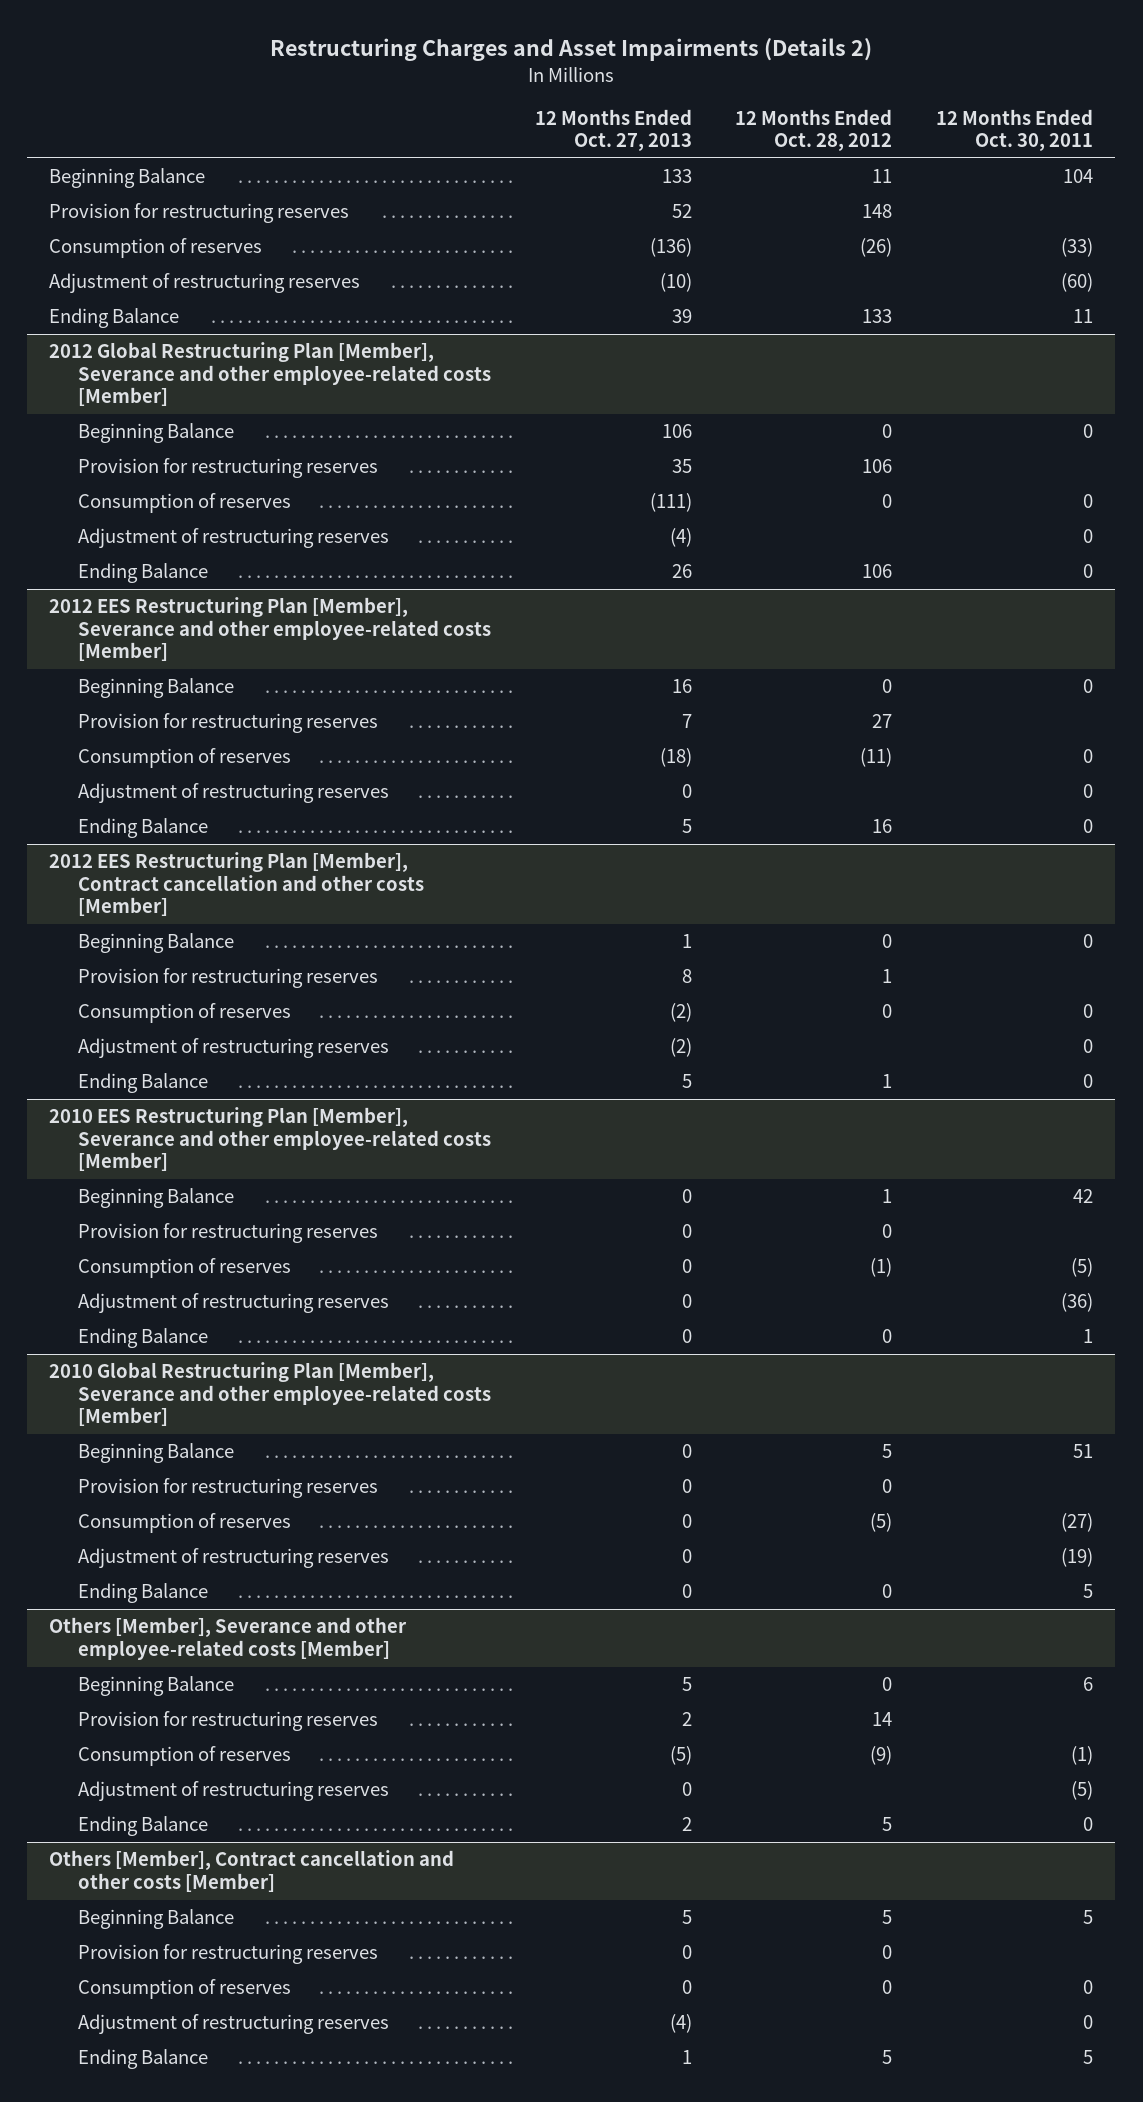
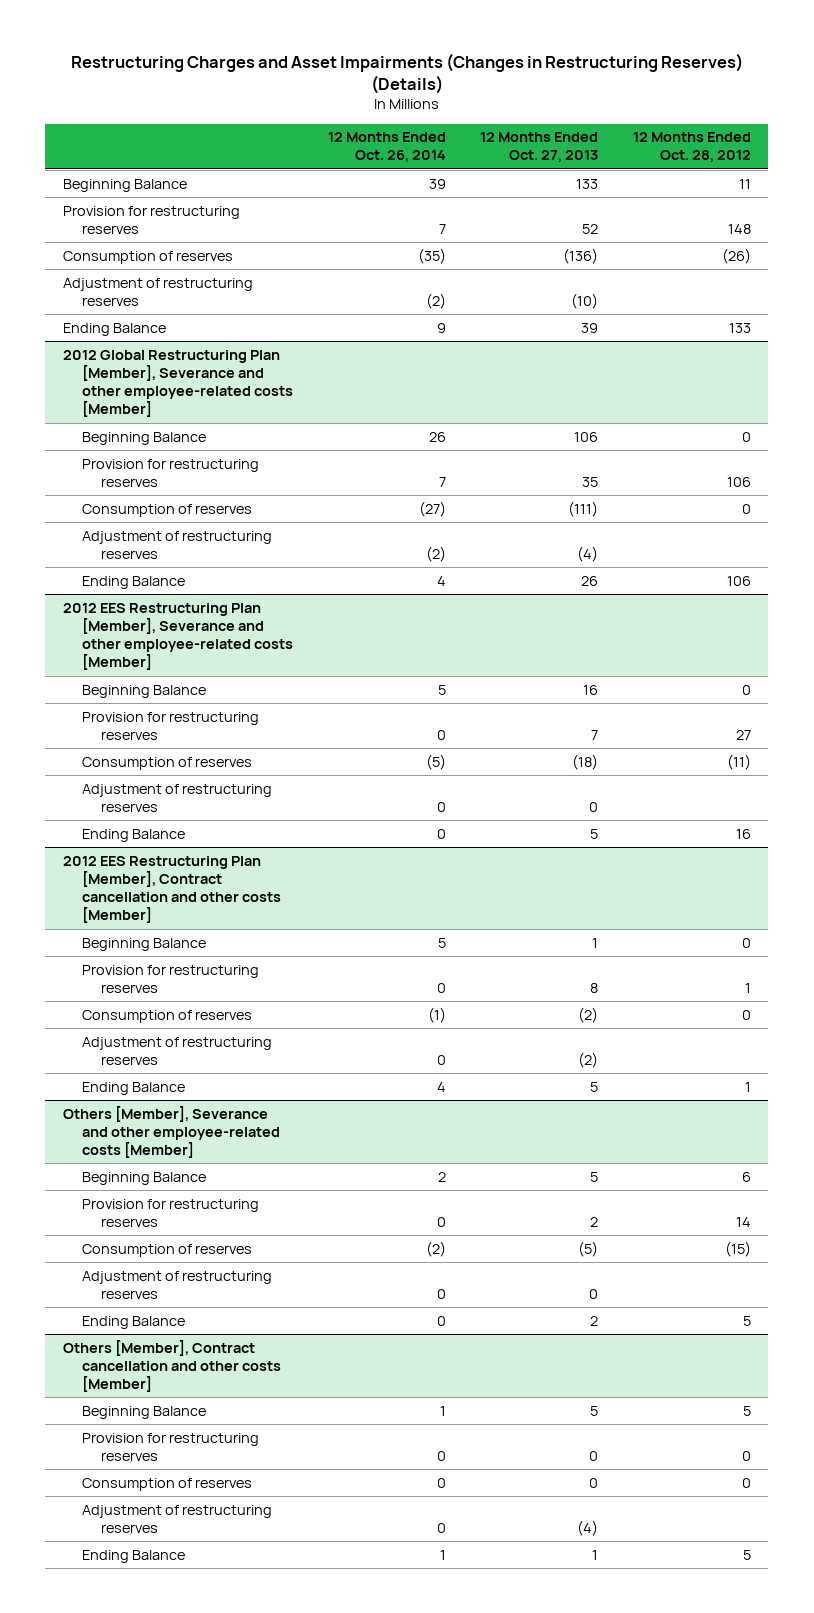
- Restructuring Charges and Asset Impairments (Details 2)
+ Restructuring Charges and Asset Impairments (Changes in Restructuring Reserves) (Details)
- | 12 Months Ended Oct. 27, 2013 | 12 Months Ended Oct. 28, 2012 | 12 Months Ended Oct. 30, 2011
+ | 12 Months Ended Oct. 26, 2014 | 12 Months Ended Oct. 27, 2013 | 12 Months Ended Oct. 28, 2012
- 2010 EES Restructuring Plan [Member], Severance and other employee-related costs [Member]
- Beginning Balance | 0 | 1 | 42
- Provision for restructuring reserves | 0 | 0 |
- Consumption of reserves | 0 | (1) | (5)
- Adjustment of restructuring reserves | 0 | | (36)
- Ending Balance | 0 | 0 | 1
- 2010 Global Restructuring Plan [Member], Severance and other employee-related costs [Member]
- Beginning Balance | 0 | 5 | 51
- Provision for restructuring reserves | 0 | 0 |
- Consumption of reserves | 0 | (5) | (27)
- Adjustment of restructuring reserves | 0 | | (19)
- Ending Balance | 0 | 0 | 5
@ Others [Member], Severance and other employee-related costs [Member]
- Beginning Balance | 5 | 0 | 6
+ Beginning Balance | 2 | 5 | 6
- Consumption of reserves | (5) | (9) | (1)
+ Consumption of reserves | (2) | (5) | (15)

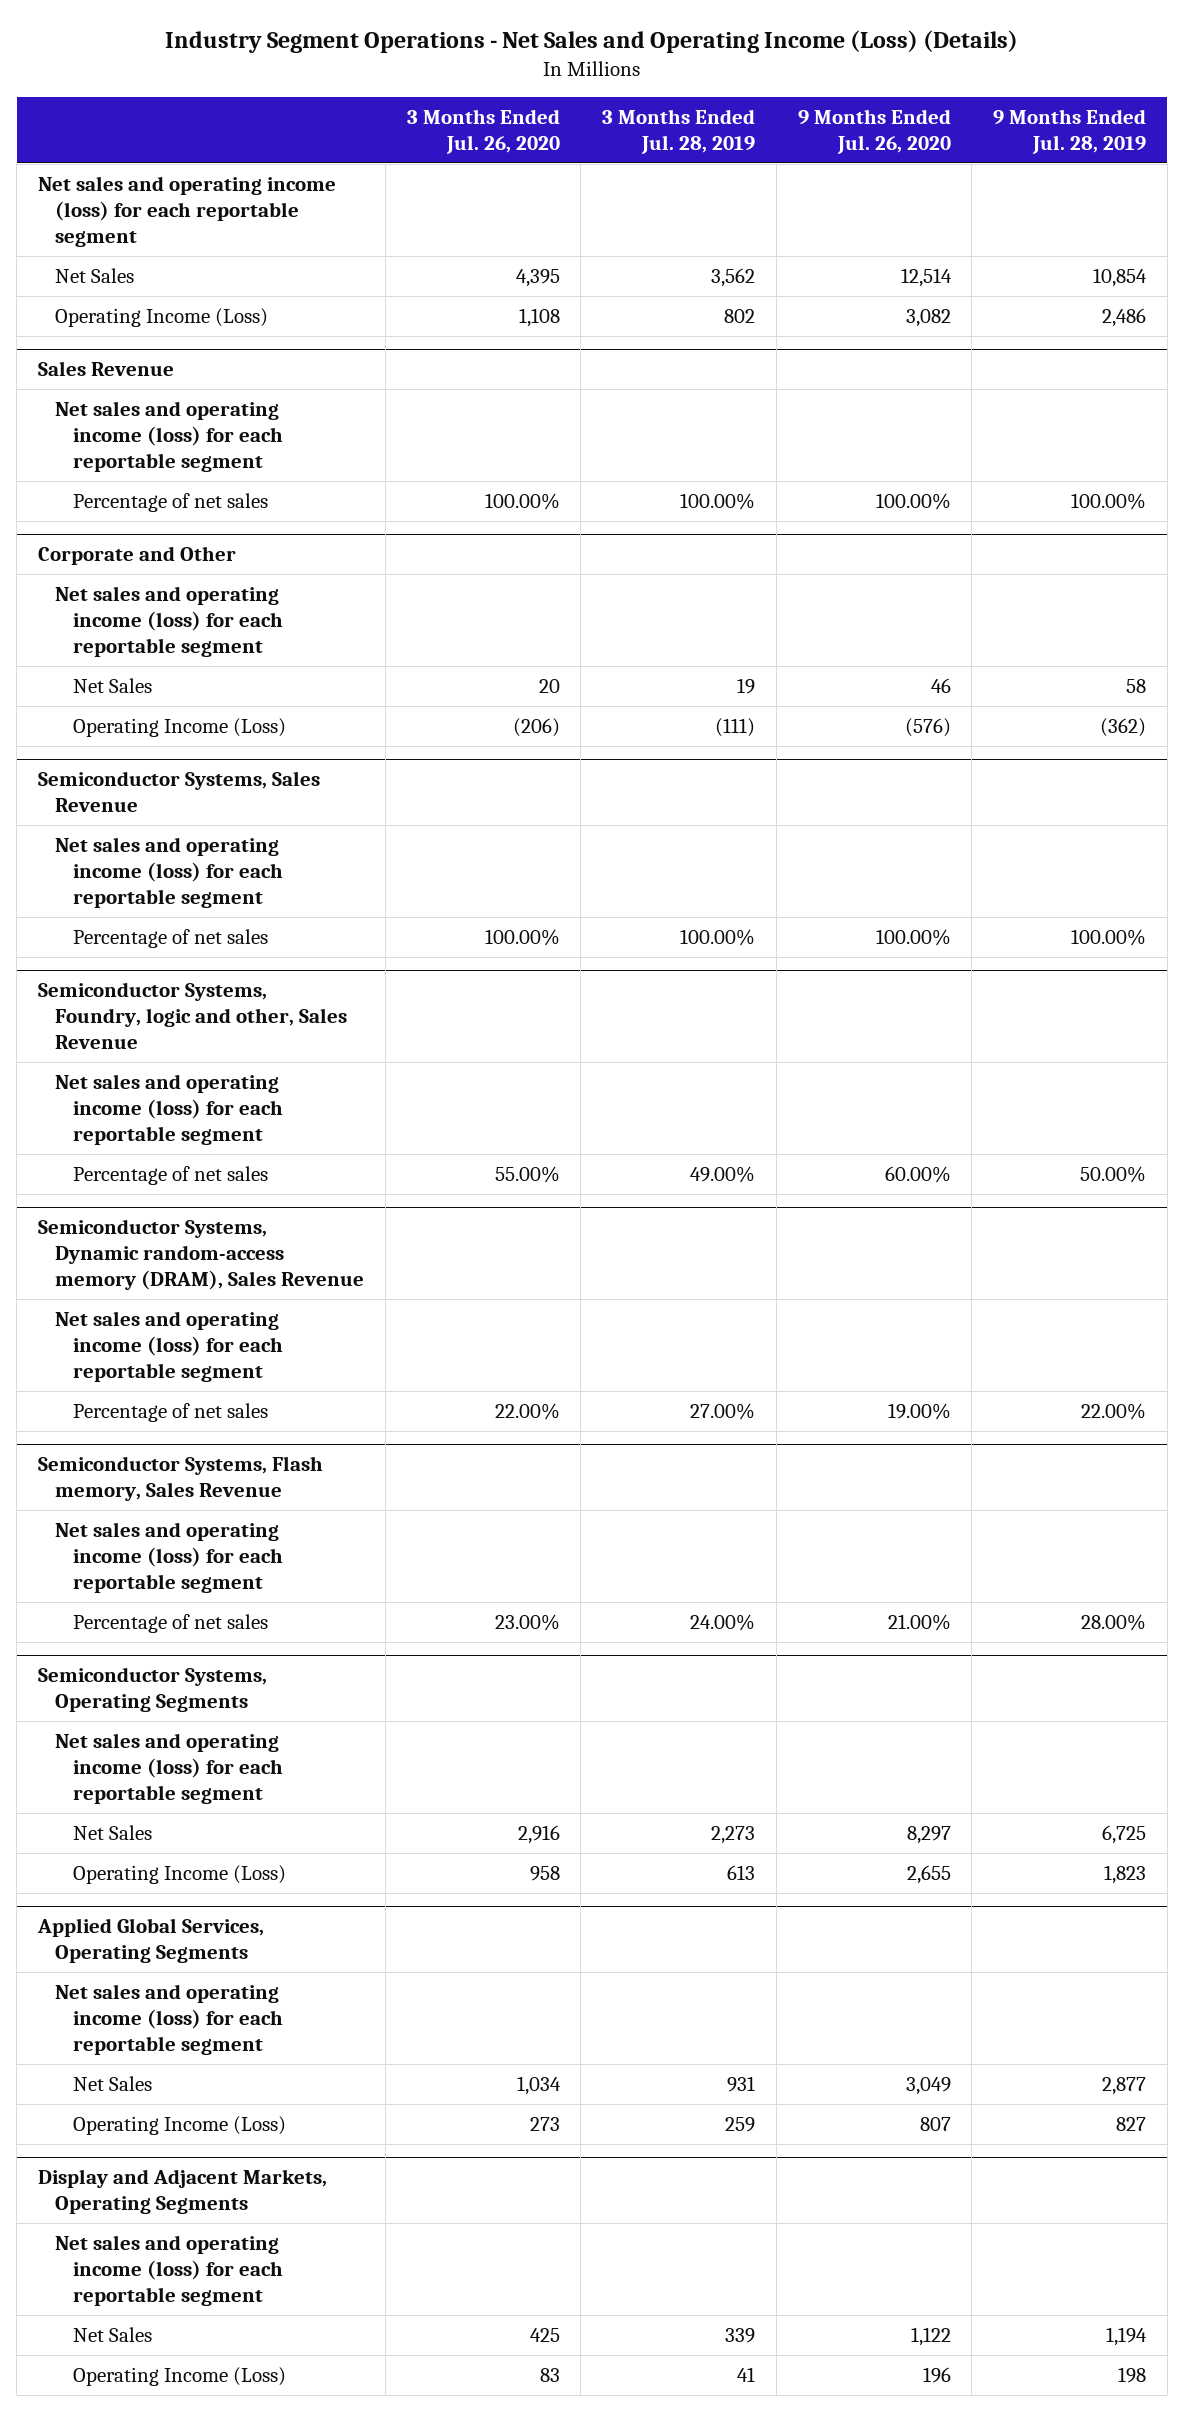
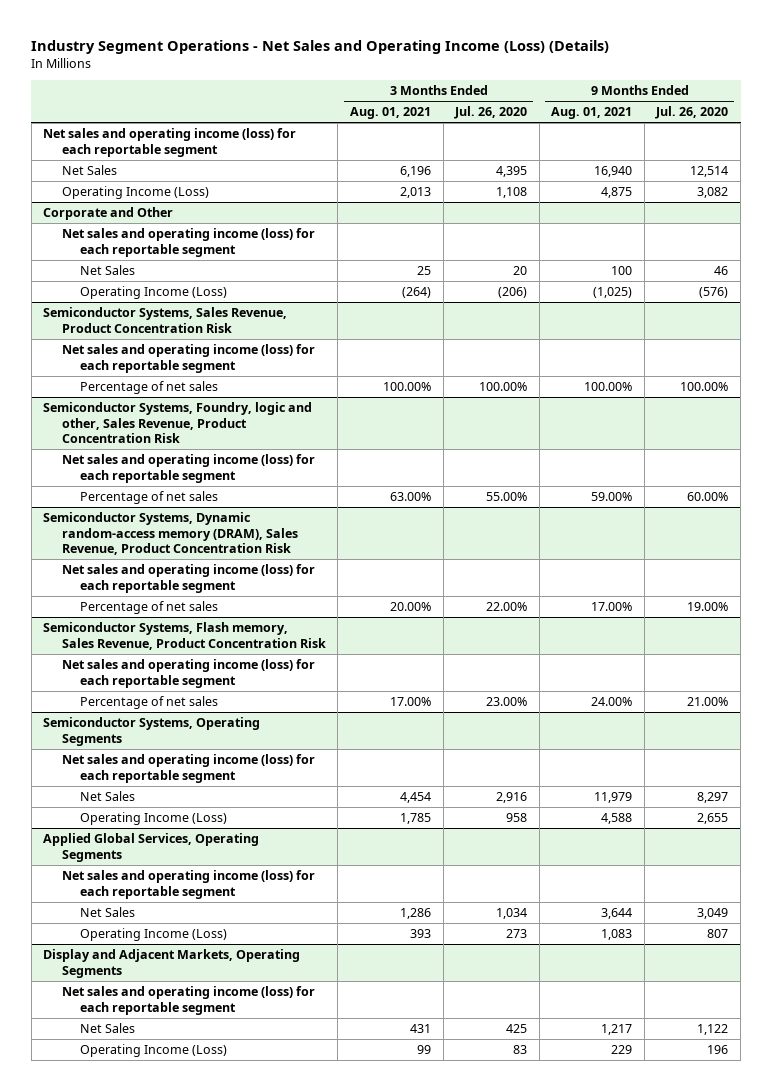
- | 3 Months Ended Jul. 26, 2020 | 3 Months Ended Jul. 28, 2019 | 9 Months Ended Jul. 26, 2020 | 9 Months Ended Jul. 28, 2019
+ | 3 Months Ended Aug. 01, 2021 | 3 Months Ended Jul. 26, 2020 | 9 Months Ended Aug. 01, 2021 | 9 Months Ended Jul. 26, 2020
- Sales Revenue
- Net sales and operating income (loss) for each reportable segment
- Percentage of net sales | 100.00% | 100.00% | 100.00% | 100.00%
- Semiconductor Systems, Sales Revenue
+ Semiconductor Systems, Sales Revenue, Product Concentration Risk
- Semiconductor Systems, Foundry, logic and other, Sales Revenue
+ Semiconductor Systems, Foundry, logic and other, Sales Revenue, Product Concentration Risk
- Semiconductor Systems, Dynamic random-access memory (DRAM), Sales Revenue
+ Semiconductor Systems, Dynamic random-access memory (DRAM), Sales Revenue, Product Concentration Risk
- Semiconductor Systems, Flash memory, Sales Revenue
+ Semiconductor Systems, Flash memory, Sales Revenue, Product Concentration Risk

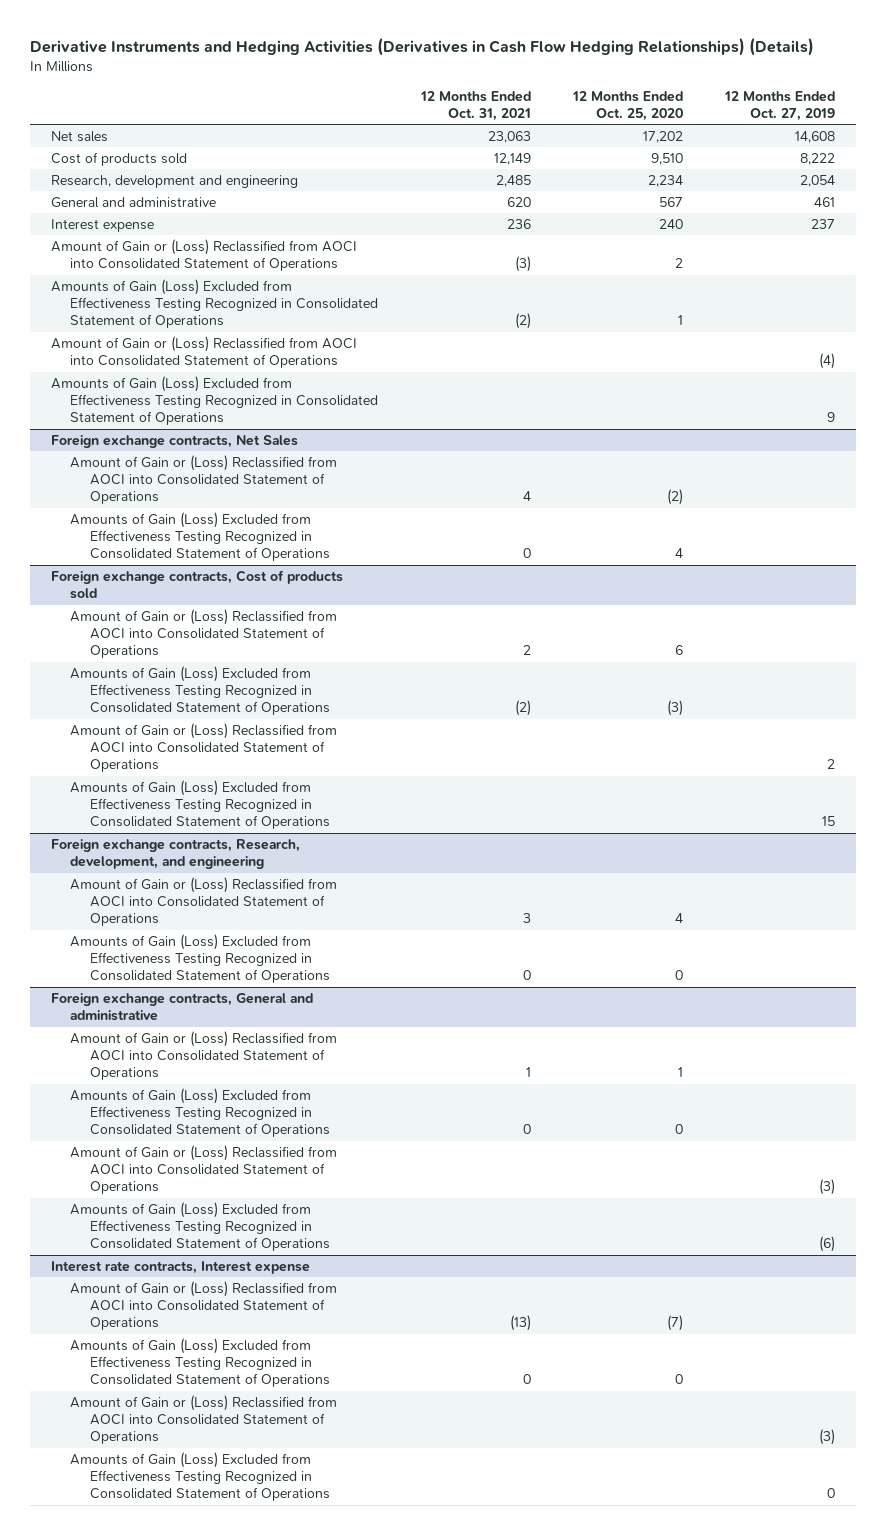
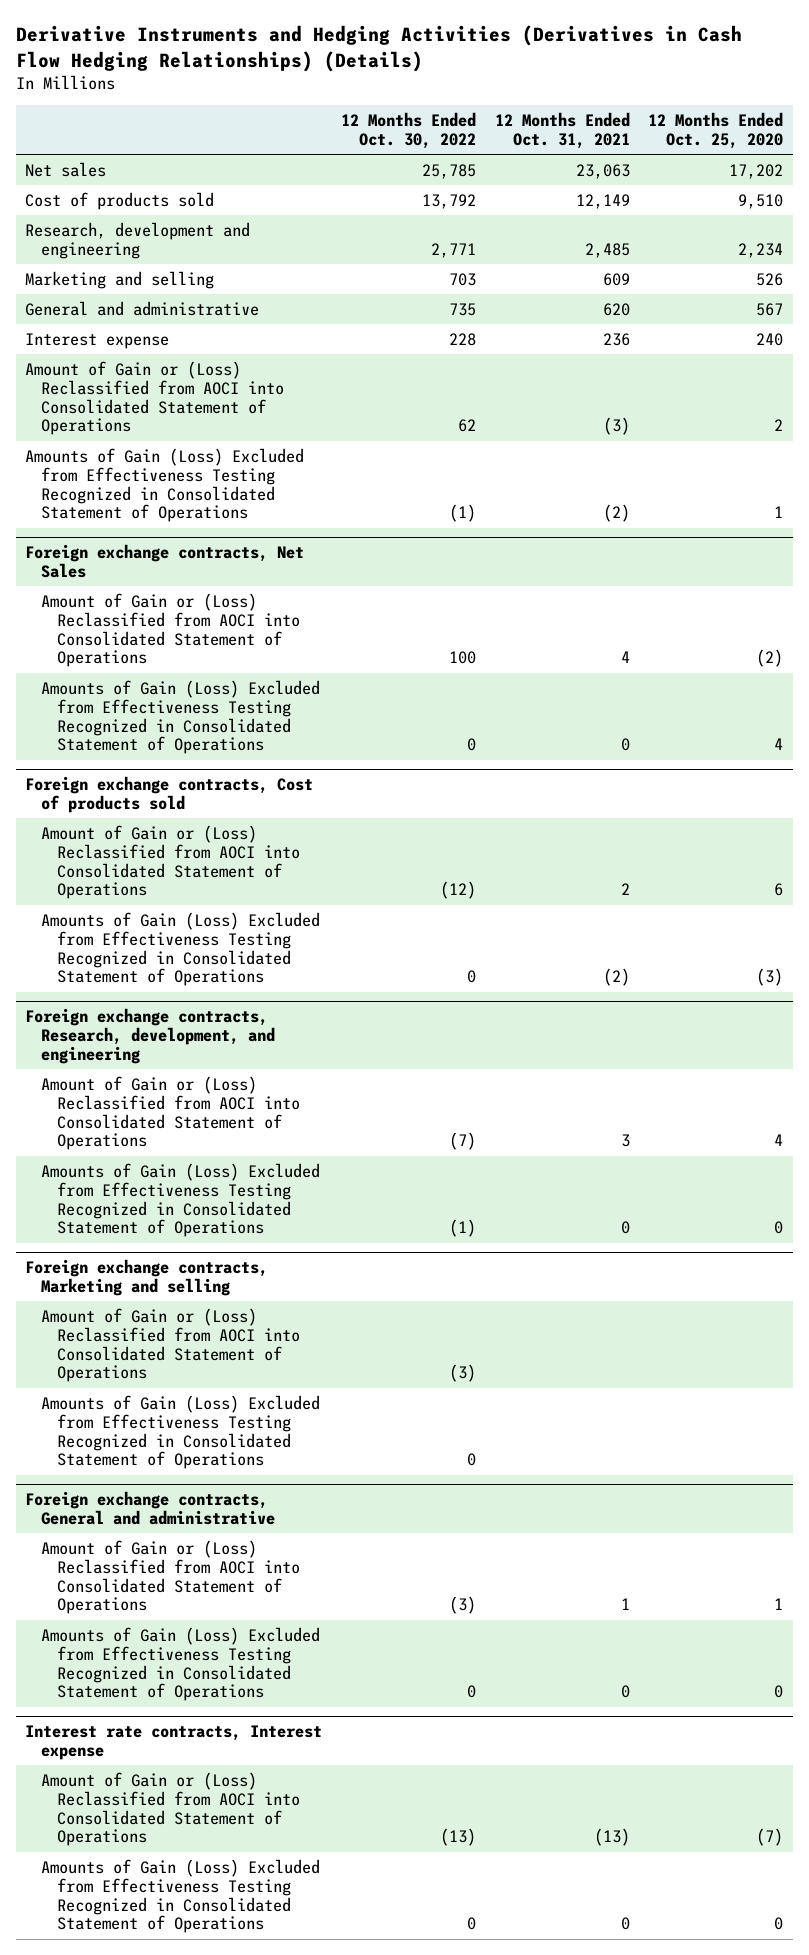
- | 12 Months Ended Oct. 31, 2021 | 12 Months Ended Oct. 25, 2020 | 12 Months Ended Oct. 27, 2019
+ | 12 Months Ended Oct. 30, 2022 | 12 Months Ended Oct. 31, 2021 | 12 Months Ended Oct. 25, 2020
+ Marketing and selling | 703 | 609 | 526
- Amount of Gain or (Loss) Reclassified from AOCI into Consolidated Statement of Operations | | | (4)
- Amounts of Gain (Loss) Excluded from Effectiveness Testing Recognized in Consolidated Statement of Operations | | | 9
@ Foreign exchange contracts, Cost of products sold
- Amount of Gain or (Loss) Reclassified from AOCI into Consolidated Statement of Operations | | | 2
- Amounts of Gain (Loss) Excluded from Effectiveness Testing Recognized in Consolidated Statement of Operations | | | 15
+ Foreign exchange contracts, Marketing and selling
+ Amount of Gain or (Loss) Reclassified from AOCI into Consolidated Statement of Operations | (3) | |
+ Amounts of Gain (Loss) Excluded from Effectiveness Testing Recognized in Consolidated Statement of Operations | 0 | |
@ Foreign exchange contracts, General and administrative
- Amount of Gain or (Loss) Reclassified from AOCI into Consolidated Statement of Operations | | | (3)
- Amounts of Gain (Loss) Excluded from Effectiveness Testing Recognized in Consolidated Statement of Operations | | | (6)
@ Interest rate contracts, Interest expense
- Amount of Gain or (Loss) Reclassified from AOCI into Consolidated Statement of Operations | | | (3)
- Amounts of Gain (Loss) Excluded from Effectiveness Testing Recognized in Consolidated Statement of Operations | | | 0

